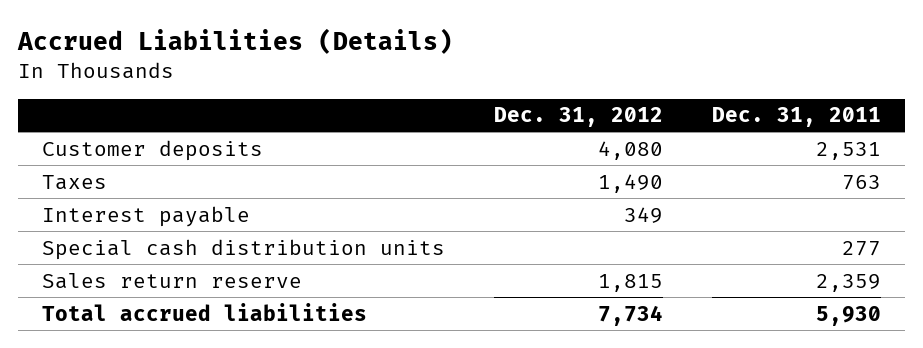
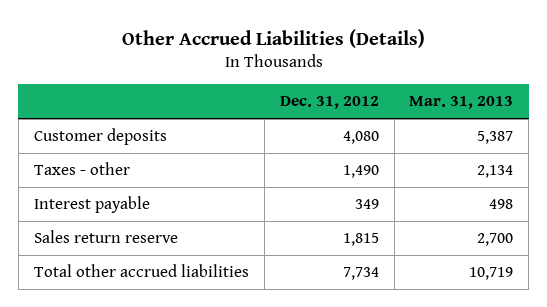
- Accrued Liabilities (Details)
+ Other Accrued Liabilities (Details)
- | Dec. 31, 2012 | Dec. 31, 2011
+ | Dec. 31, 2012 | Mar. 31, 2013
- Taxes | 1,490 | 763
+ Taxes - other | 1,490 | 2,134
- Special cash distribution units | | 277
- Total accrued liabilities | 7,734 | 5,930
+ Total other accrued liabilities | 7,734 | 10,719

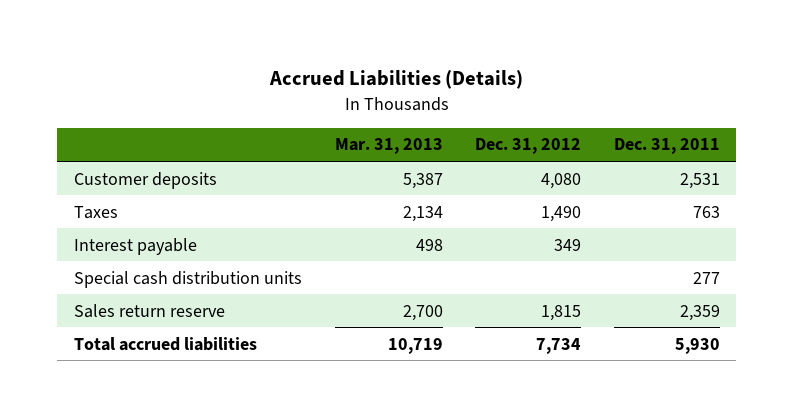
- Other Accrued Liabilities (Details)
+ Accrued Liabilities (Details)
- | Dec. 31, 2012 | Mar. 31, 2013
+ | Mar. 31, 2013 | Dec. 31, 2012 | Dec. 31, 2011
- Taxes - other | 1,490 | 2,134
+ Taxes | 2,134 | 1,490 | 763
+ Special cash distribution units | | | 277
- Total other accrued liabilities | 7,734 | 10,719
+ Total accrued liabilities | 10,719 | 7,734 | 5,930

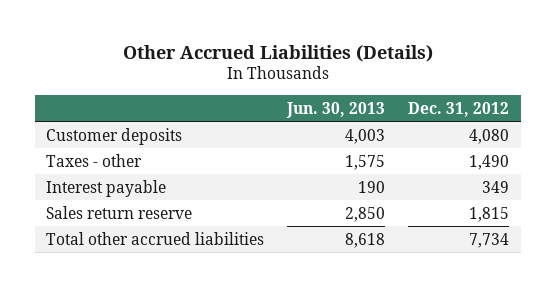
- Accrued Liabilities (Details)
+ Other Accrued Liabilities (Details)
- | Mar. 31, 2013 | Dec. 31, 2012 | Dec. 31, 2011
+ | Jun. 30, 2013 | Dec. 31, 2012
- Taxes | 2,134 | 1,490 | 763
+ Taxes - other | 1,575 | 1,490
- Special cash distribution units | | | 277
- Total accrued liabilities | 10,719 | 7,734 | 5,930
+ Total other accrued liabilities | 8,618 | 7,734

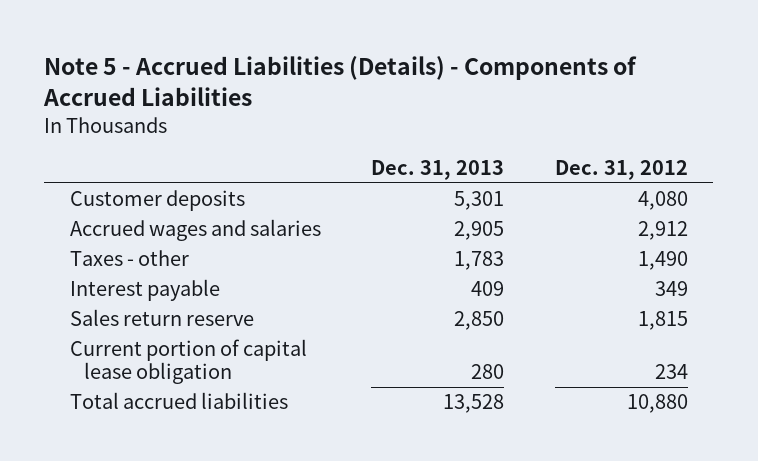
- Other Accrued Liabilities (Details)
+ Note 5 - Accrued Liabilities (Details) - Components of Accrued Liabilities
- | Jun. 30, 2013 | Dec. 31, 2012
+ | Dec. 31, 2013 | Dec. 31, 2012
+ Accrued wages and salaries | 2,905 | 2,912
- Total other accrued liabilities | 8,618 | 7,734
+ Current portion of capital lease obligation | 280 | 234
+ Total accrued liabilities | 13,528 | 10,880

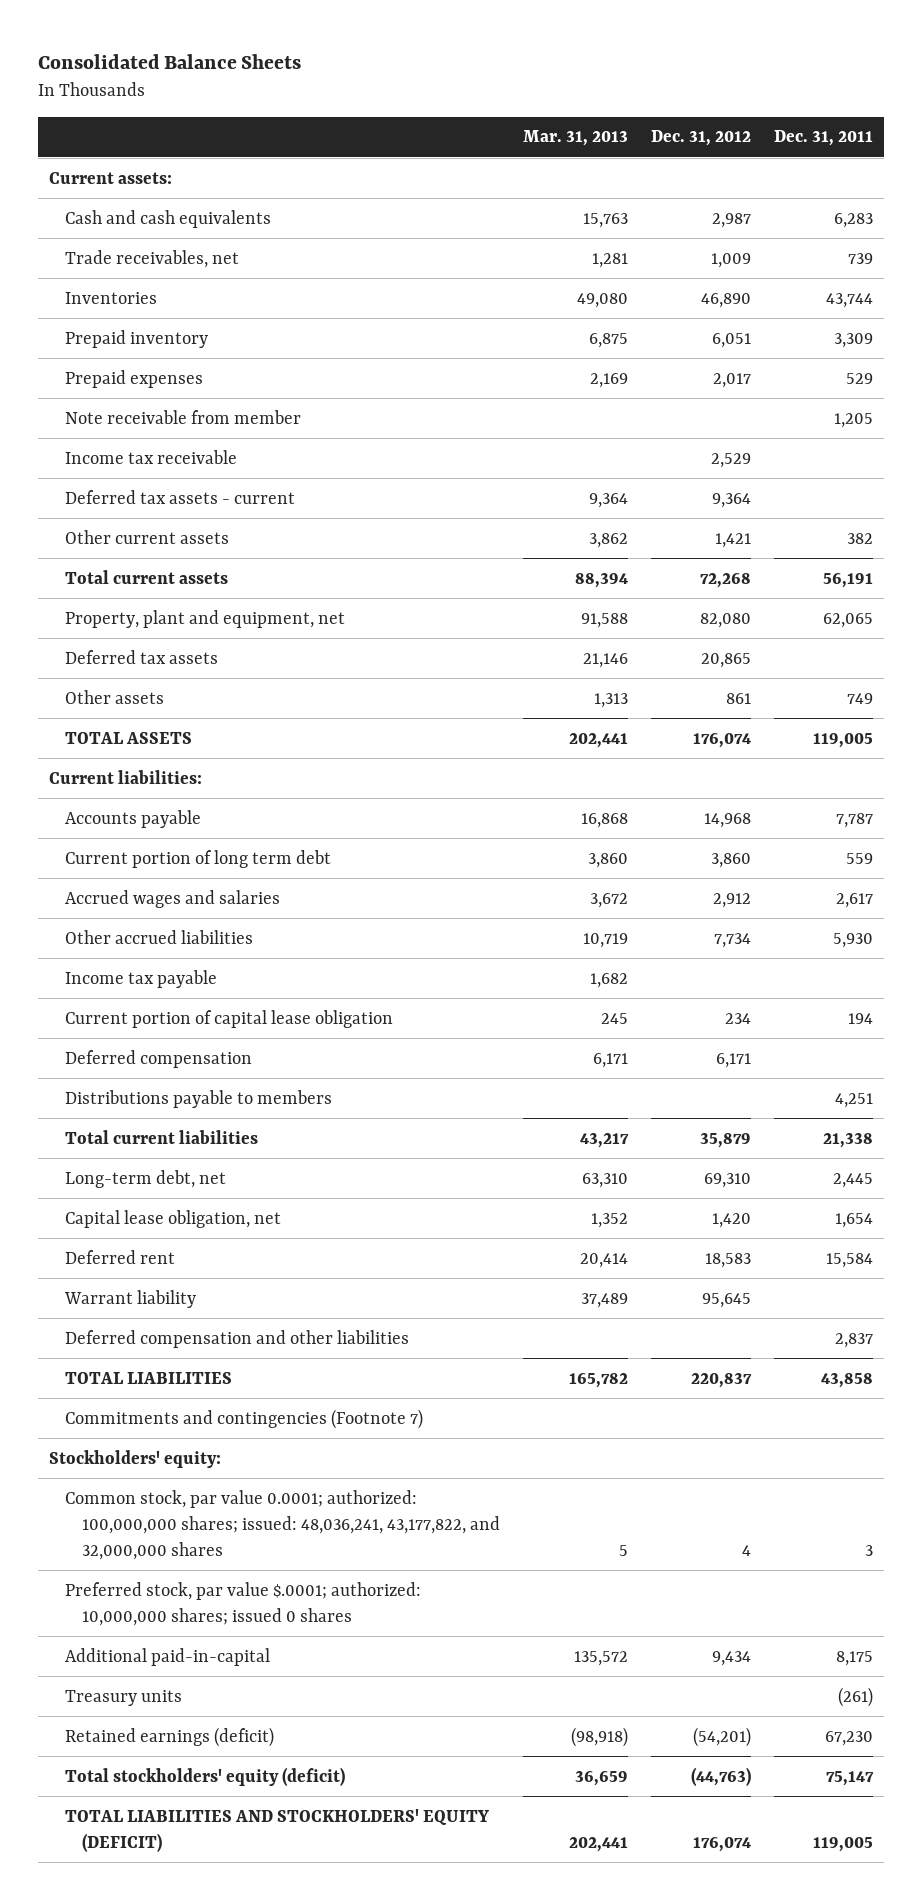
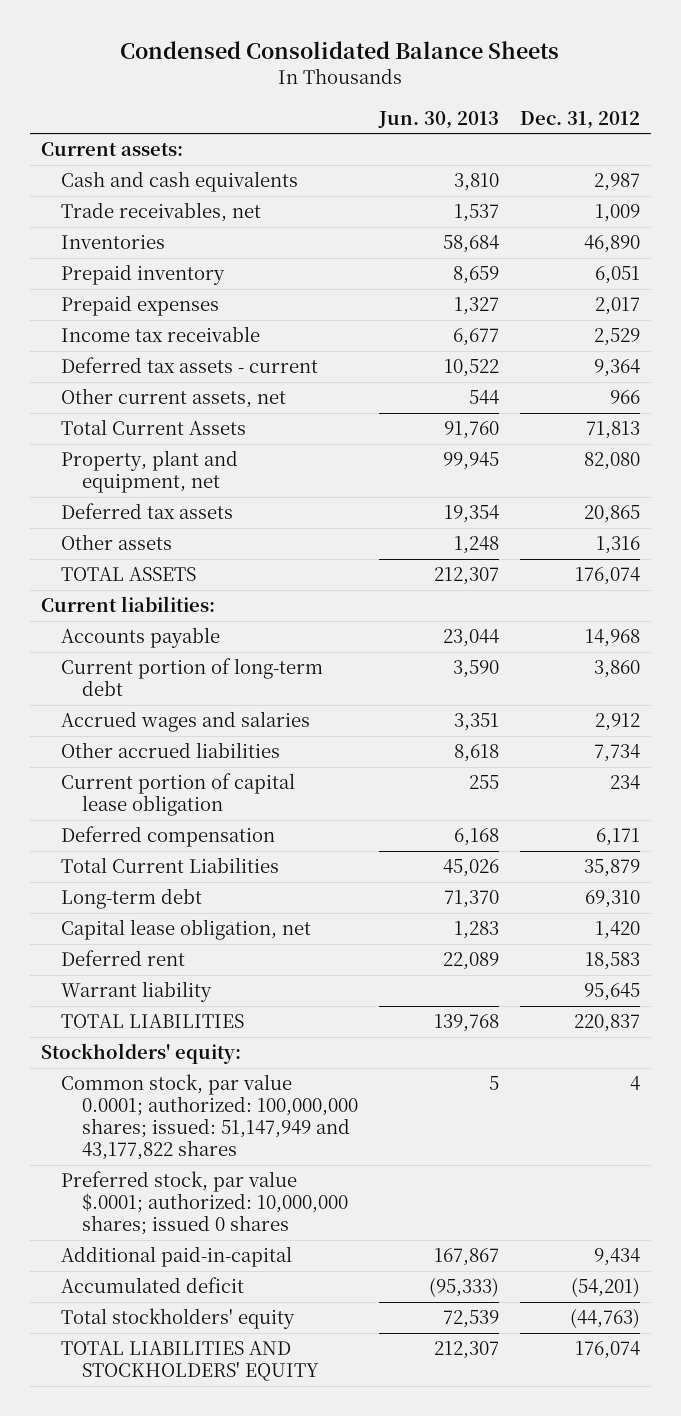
- Consolidated Balance Sheets
+ Condensed Consolidated Balance Sheets
- | Mar. 31, 2013 | Dec. 31, 2012 | Dec. 31, 2011
+ | Jun. 30, 2013 | Dec. 31, 2012
- Note receivable from member | | | 1,205
- Other current assets | 3,862 | 1,421 | 382
- Total current assets | 88,394 | 72,268 | 56,191
+ Other current assets, net | 544 | 966
+ Total Current Assets | 91,760 | 71,813
- Other assets | 1,313 | 861 | 749
+ Other assets | 1,248 | 1,316
- Current portion of long term debt | 3,860 | 3,860 | 559
+ Current portion of long-term debt | 3,590 | 3,860
- Income tax payable | 1,682 | |
- Distributions payable to members | | | 4,251
- Total current liabilities | 43,217 | 35,879 | 21,338
- Long-term debt, net | 63,310 | 69,310 | 2,445
+ Total Current Liabilities | 45,026 | 35,879
+ Long-term debt | 71,370 | 69,310
- Deferred compensation and other liabilities | | | 2,837
- Commitments and contingencies (Footnote 7)
- Common stock, par value 0.0001; authorized: 100,000,000 shares; issued: 48,036,241, 43,177,822, and 32,000,000 shares | 5 | 4 | 3
+ Common stock, par value 0.0001; authorized: 100,000,000 shares; issued: 51,147,949 and 43,177,822 shares | 5 | 4
- Treasury units | | | (261)
- Retained earnings (deficit) | (98,918) | (54,201) | 67,230
- Total stockholders' equity (deficit) | 36,659 | (44,763) | 75,147
- TOTAL LIABILITIES AND STOCKHOLDERS' EQUITY (DEFICIT) | 202,441 | 176,074 | 119,005
+ Accumulated deficit | (95,333) | (54,201)
+ Total stockholders' equity | 72,539 | (44,763)
+ TOTAL LIABILITIES AND STOCKHOLDERS' EQUITY | 212,307 | 176,074

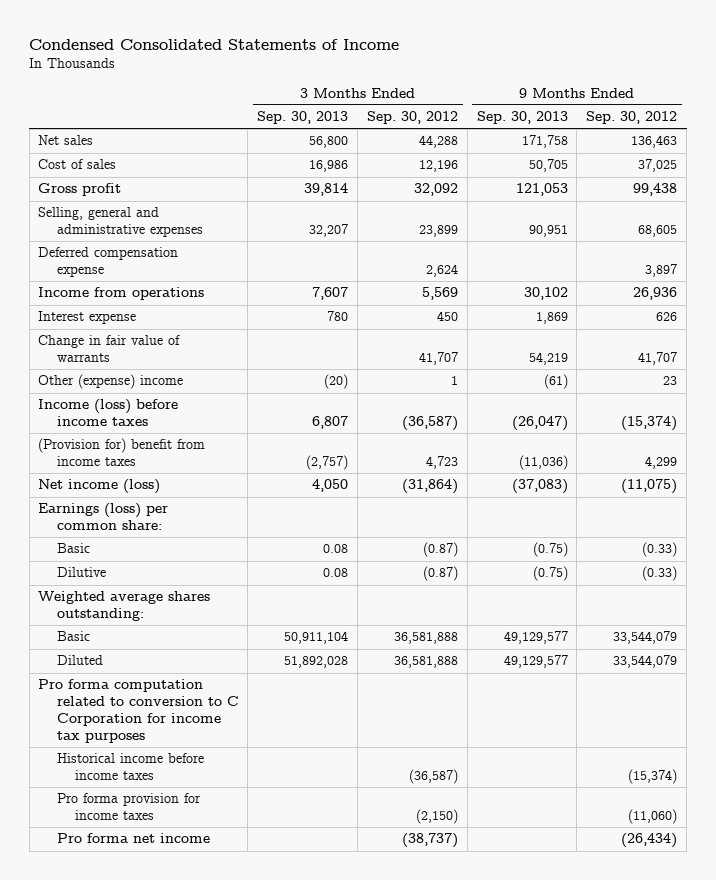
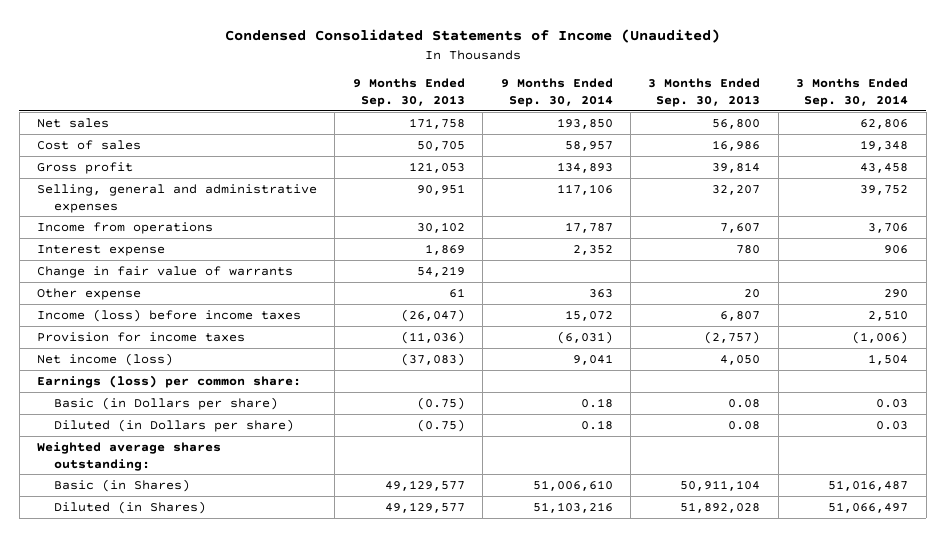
- Condensed Consolidated Statements of Income
+ Condensed Consolidated Statements of Income (Unaudited)
- | 3 Months Ended Sep. 30, 2013 | 3 Months Ended Sep. 30, 2012 | 9 Months Ended Sep. 30, 2013 | 9 Months Ended Sep. 30, 2012
+ | 9 Months Ended Sep. 30, 2013 | 9 Months Ended Sep. 30, 2014 | 3 Months Ended Sep. 30, 2013 | 3 Months Ended Sep. 30, 2014
- Deferred compensation expense | | 2,624 | | 3,897
- Other (expense) income | (20) | 1 | (61) | 23
+ Other expense | 61 | 363 | 20 | 290
- (Provision for) benefit from income taxes | (2,757) | 4,723 | (11,036) | 4,299
+ Provision for income taxes | (11,036) | (6,031) | (2,757) | (1,006)
- Basic | 0.08 | (0.87) | (0.75) | (0.33)
- Dilutive | 0.08 | (0.87) | (0.75) | (0.33)
+ Basic (in Dollars per share) | (0.75) | 0.18 | 0.08 | 0.03
+ Diluted (in Dollars per share) | (0.75) | 0.18 | 0.08 | 0.03
- Basic | 50,911,104 | 36,581,888 | 49,129,577 | 33,544,079
- Diluted | 51,892,028 | 36,581,888 | 49,129,577 | 33,544,079
- Pro forma computation related to conversion to C Corporation for income tax purposes
- Historical income before income taxes | | (36,587) | | (15,374)
- Pro forma provision for income taxes | | (2,150) | | (11,060)
- Pro forma net income | | (38,737) | | (26,434)
+ Basic (in Shares) | 49,129,577 | 51,006,610 | 50,911,104 | 51,016,487
+ Diluted (in Shares) | 49,129,577 | 51,103,216 | 51,892,028 | 51,066,497

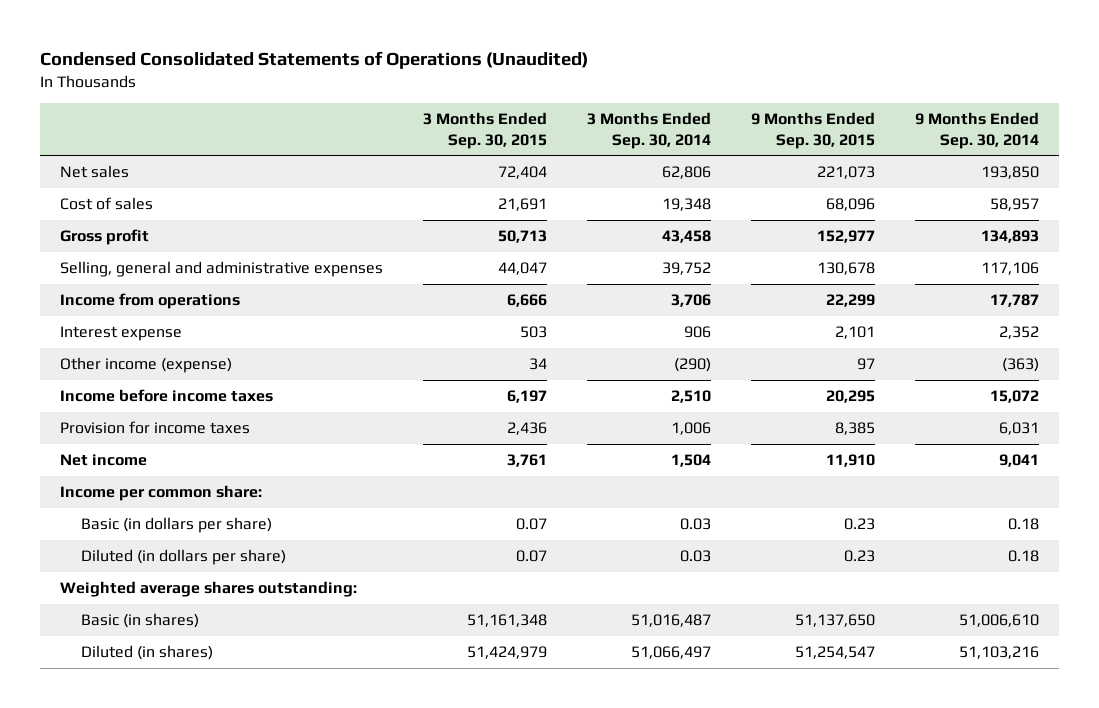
- Condensed Consolidated Statements of Income (Unaudited)
+ Condensed Consolidated Statements of Operations (Unaudited)
- | 9 Months Ended Sep. 30, 2013 | 9 Months Ended Sep. 30, 2014 | 3 Months Ended Sep. 30, 2013 | 3 Months Ended Sep. 30, 2014
+ | 3 Months Ended Sep. 30, 2015 | 3 Months Ended Sep. 30, 2014 | 9 Months Ended Sep. 30, 2015 | 9 Months Ended Sep. 30, 2014
- Change in fair value of warrants | 54,219 | | |
- Other expense | 61 | 363 | 20 | 290
- Income (loss) before income taxes | (26,047) | 15,072 | 6,807 | 2,510
- Provision for income taxes | (11,036) | (6,031) | (2,757) | (1,006)
- Net income (loss) | (37,083) | 9,041 | 4,050 | 1,504
- Earnings (loss) per common share:
- Basic (in Dollars per share) | (0.75) | 0.18 | 0.08 | 0.03
- Diluted (in Dollars per share) | (0.75) | 0.18 | 0.08 | 0.03
+ Other income (expense) | 34 | (290) | 97 | (363)
+ Income before income taxes | 6,197 | 2,510 | 20,295 | 15,072
+ Provision for income taxes | 2,436 | 1,006 | 8,385 | 6,031
+ Net income | 3,761 | 1,504 | 11,910 | 9,041
+ Income per common share:
+ Basic (in dollars per share) | 0.07 | 0.03 | 0.23 | 0.18
+ Diluted (in dollars per share) | 0.07 | 0.03 | 0.23 | 0.18
- Basic (in Shares) | 49,129,577 | 51,006,610 | 50,911,104 | 51,016,487
- Diluted (in Shares) | 49,129,577 | 51,103,216 | 51,892,028 | 51,066,497
+ Basic (in shares) | 51,161,348 | 51,016,487 | 51,137,650 | 51,006,610
+ Diluted (in shares) | 51,424,979 | 51,066,497 | 51,254,547 | 51,103,216

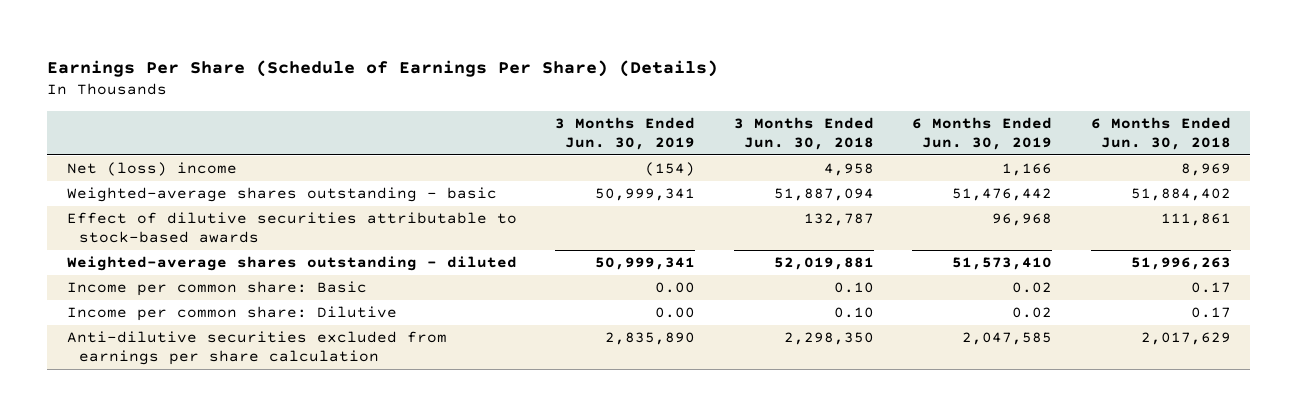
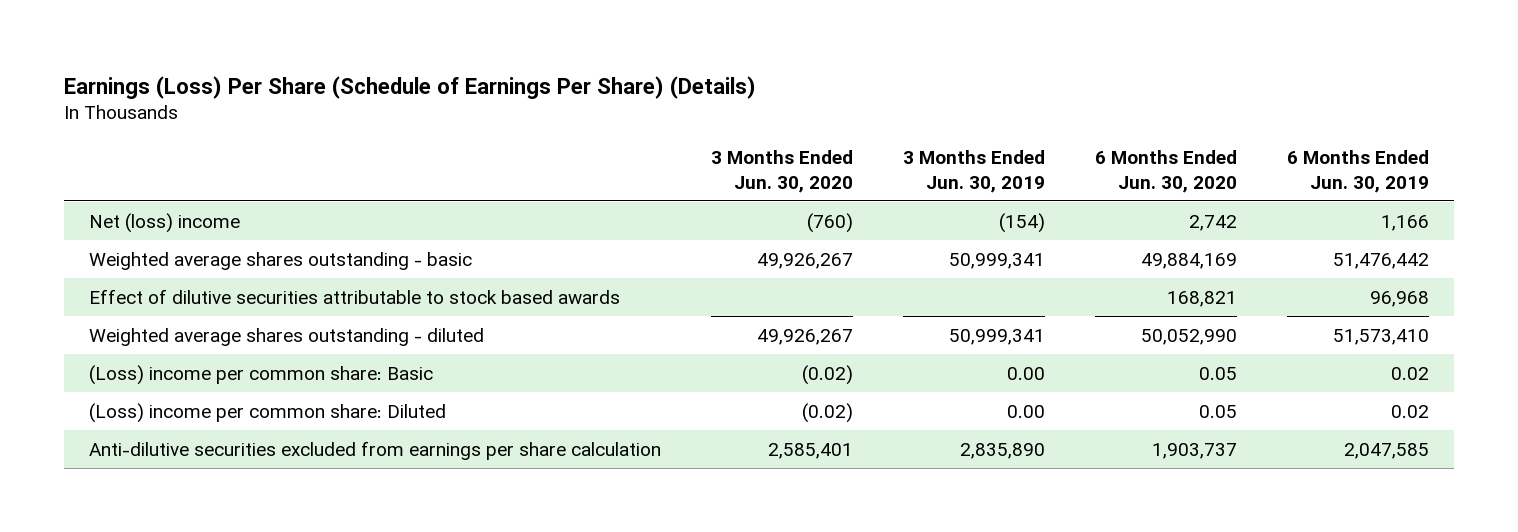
- Earnings Per Share (Schedule of Earnings Per Share) (Details)
+ Earnings (Loss) Per Share (Schedule of Earnings Per Share) (Details)
- | 3 Months Ended Jun. 30, 2019 | 3 Months Ended Jun. 30, 2018 | 6 Months Ended Jun. 30, 2019 | 6 Months Ended Jun. 30, 2018
+ | 3 Months Ended Jun. 30, 2020 | 3 Months Ended Jun. 30, 2019 | 6 Months Ended Jun. 30, 2020 | 6 Months Ended Jun. 30, 2019
- Weighted-average shares outstanding - basic | 50,999,341 | 51,887,094 | 51,476,442 | 51,884,402
- Effect of dilutive securities attributable to stock-based awards | | 132,787 | 96,968 | 111,861
- Weighted-average shares outstanding - diluted | 50,999,341 | 52,019,881 | 51,573,410 | 51,996,263
- Income per common share: Basic | 0.00 | 0.10 | 0.02 | 0.17
- Income per common share: Dilutive | 0.00 | 0.10 | 0.02 | 0.17
+ Weighted average shares outstanding - basic | 49,926,267 | 50,999,341 | 49,884,169 | 51,476,442
+ Effect of dilutive securities attributable to stock based awards | | | 168,821 | 96,968
+ Weighted average shares outstanding - diluted | 49,926,267 | 50,999,341 | 50,052,990 | 51,573,410
+ (Loss) income per common share: Basic | (0.02) | 0.00 | 0.05 | 0.02
+ (Loss) income per common share: Diluted | (0.02) | 0.00 | 0.05 | 0.02

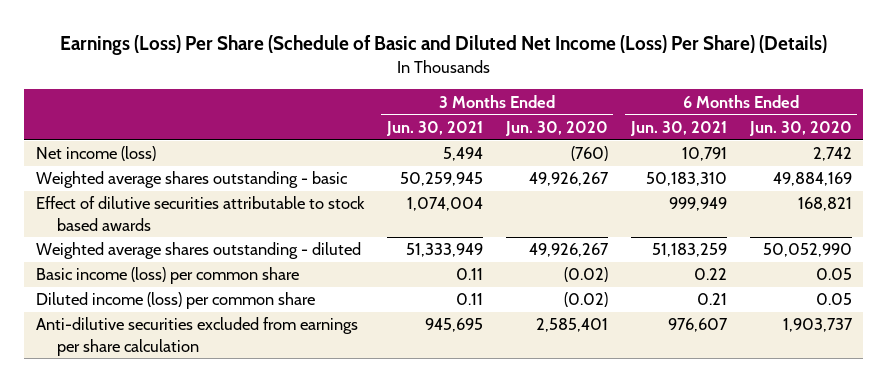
- Earnings (Loss) Per Share (Schedule of Earnings Per Share) (Details)
+ Earnings (Loss) Per Share (Schedule of Basic and Diluted Net Income (Loss) Per Share) (Details)
- | 3 Months Ended Jun. 30, 2020 | 3 Months Ended Jun. 30, 2019 | 6 Months Ended Jun. 30, 2020 | 6 Months Ended Jun. 30, 2019
+ | 3 Months Ended Jun. 30, 2021 | 3 Months Ended Jun. 30, 2020 | 6 Months Ended Jun. 30, 2021 | 6 Months Ended Jun. 30, 2020
- Net (loss) income | (760) | (154) | 2,742 | 1,166
+ Net income (loss) | 5,494 | (760) | 10,791 | 2,742
- (Loss) income per common share: Basic | (0.02) | 0.00 | 0.05 | 0.02
- (Loss) income per common share: Diluted | (0.02) | 0.00 | 0.05 | 0.02
+ Basic income (loss) per common share | 0.11 | (0.02) | 0.22 | 0.05
+ Diluted income (loss) per common share | 0.11 | (0.02) | 0.21 | 0.05

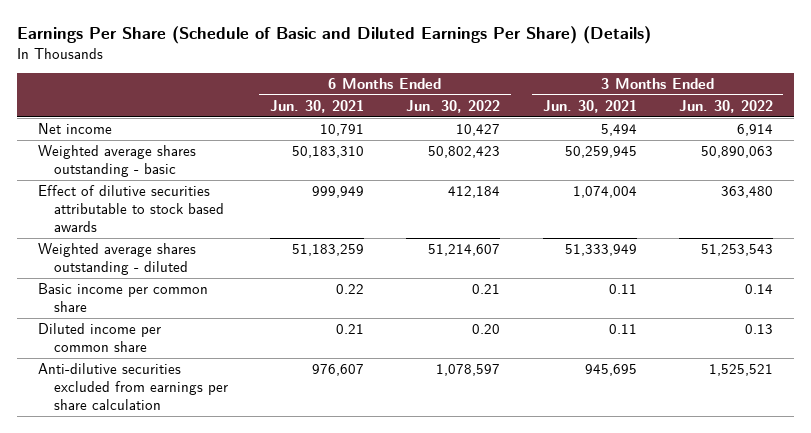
- Earnings (Loss) Per Share (Schedule of Basic and Diluted Net Income (Loss) Per Share) (Details)
+ Earnings Per Share (Schedule of Basic and Diluted Earnings Per Share) (Details)
- | 3 Months Ended Jun. 30, 2021 | 3 Months Ended Jun. 30, 2020 | 6 Months Ended Jun. 30, 2021 | 6 Months Ended Jun. 30, 2020
+ | 6 Months Ended Jun. 30, 2021 | 6 Months Ended Jun. 30, 2022 | 3 Months Ended Jun. 30, 2021 | 3 Months Ended Jun. 30, 2022
- Net income (loss) | 5,494 | (760) | 10,791 | 2,742
+ Net income | 10,791 | 10,427 | 5,494 | 6,914
- Basic income (loss) per common share | 0.11 | (0.02) | 0.22 | 0.05
- Diluted income (loss) per common share | 0.11 | (0.02) | 0.21 | 0.05
+ Basic income per common share | 0.22 | 0.21 | 0.11 | 0.14
+ Diluted income per common share | 0.21 | 0.20 | 0.11 | 0.13

